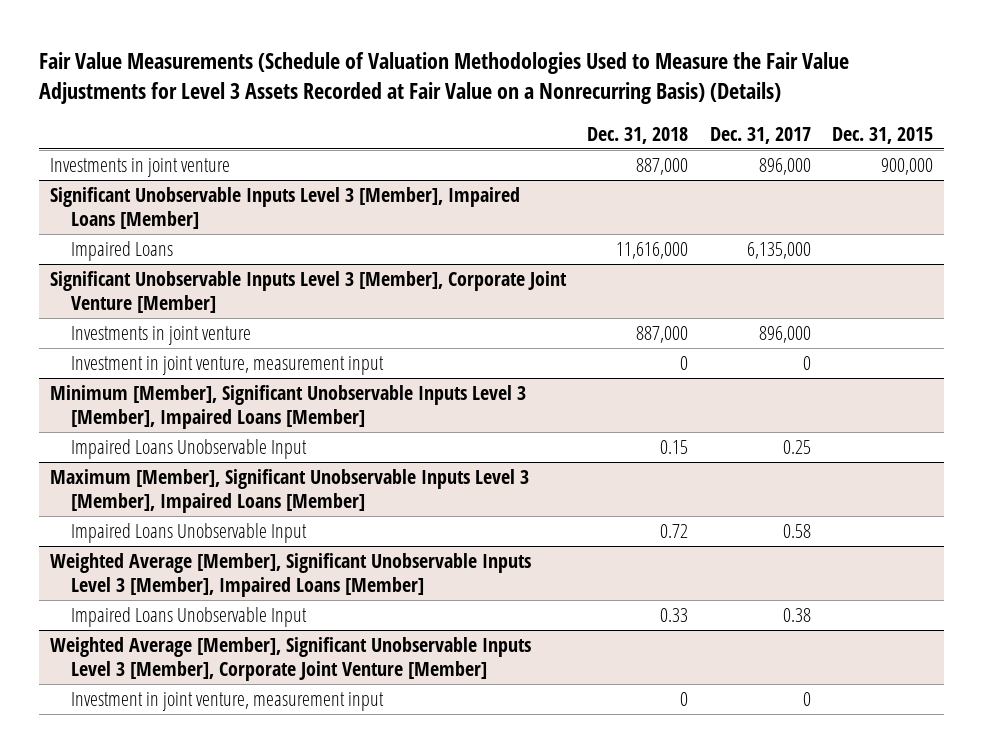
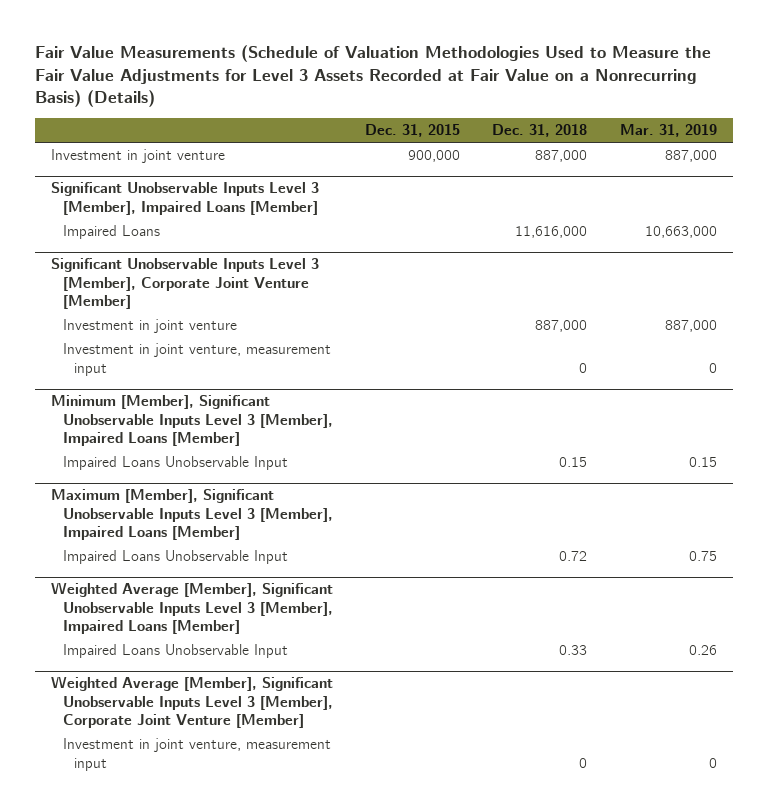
- | Dec. 31, 2018 | Dec. 31, 2017 | Dec. 31, 2015
+ | Dec. 31, 2015 | Dec. 31, 2018 | Mar. 31, 2019
- Investments in joint venture | 887,000 | 896,000 | 900,000
+ Investment in joint venture | 900,000 | 887,000 | 887,000
@ Significant Unobservable Inputs Level 3 [Member], Corporate Joint Venture [Member]
- Investments in joint venture | 887,000 | 896,000 |
+ Investment in joint venture | | 887,000 | 887,000

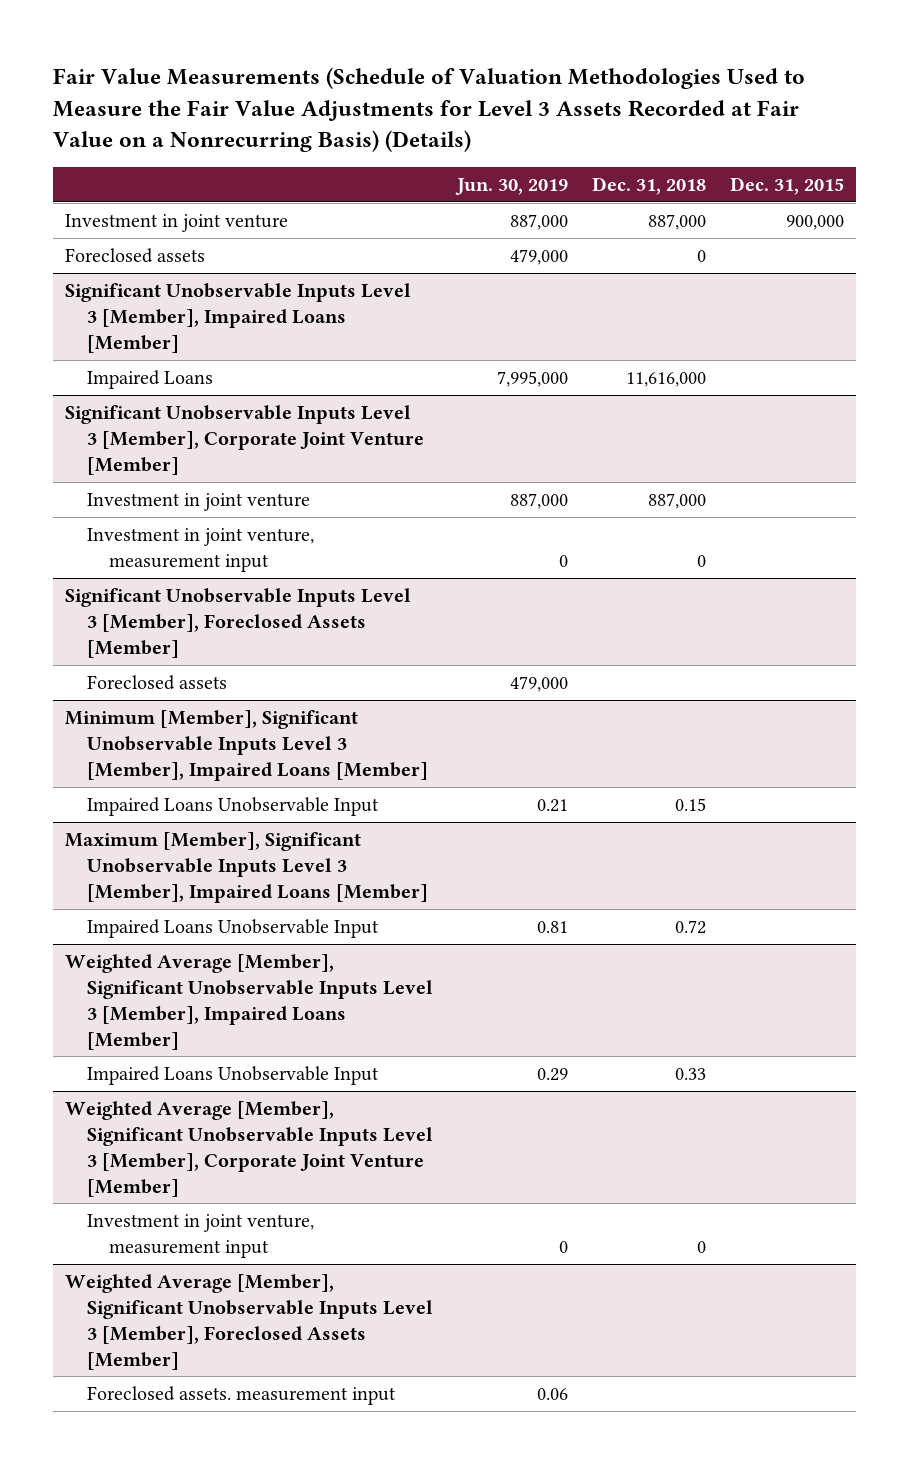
- | Dec. 31, 2015 | Dec. 31, 2018 | Mar. 31, 2019
+ | Jun. 30, 2019 | Dec. 31, 2018 | Dec. 31, 2015
+ Foreclosed assets | 479,000 | 0 |
+ Significant Unobservable Inputs Level 3 [Member], Foreclosed Assets [Member]
+ Foreclosed assets | 479,000 | |
+ Weighted Average [Member], Significant Unobservable Inputs Level 3 [Member], Foreclosed Assets [Member]
+ Foreclosed assets. measurement input | 0.06 | |

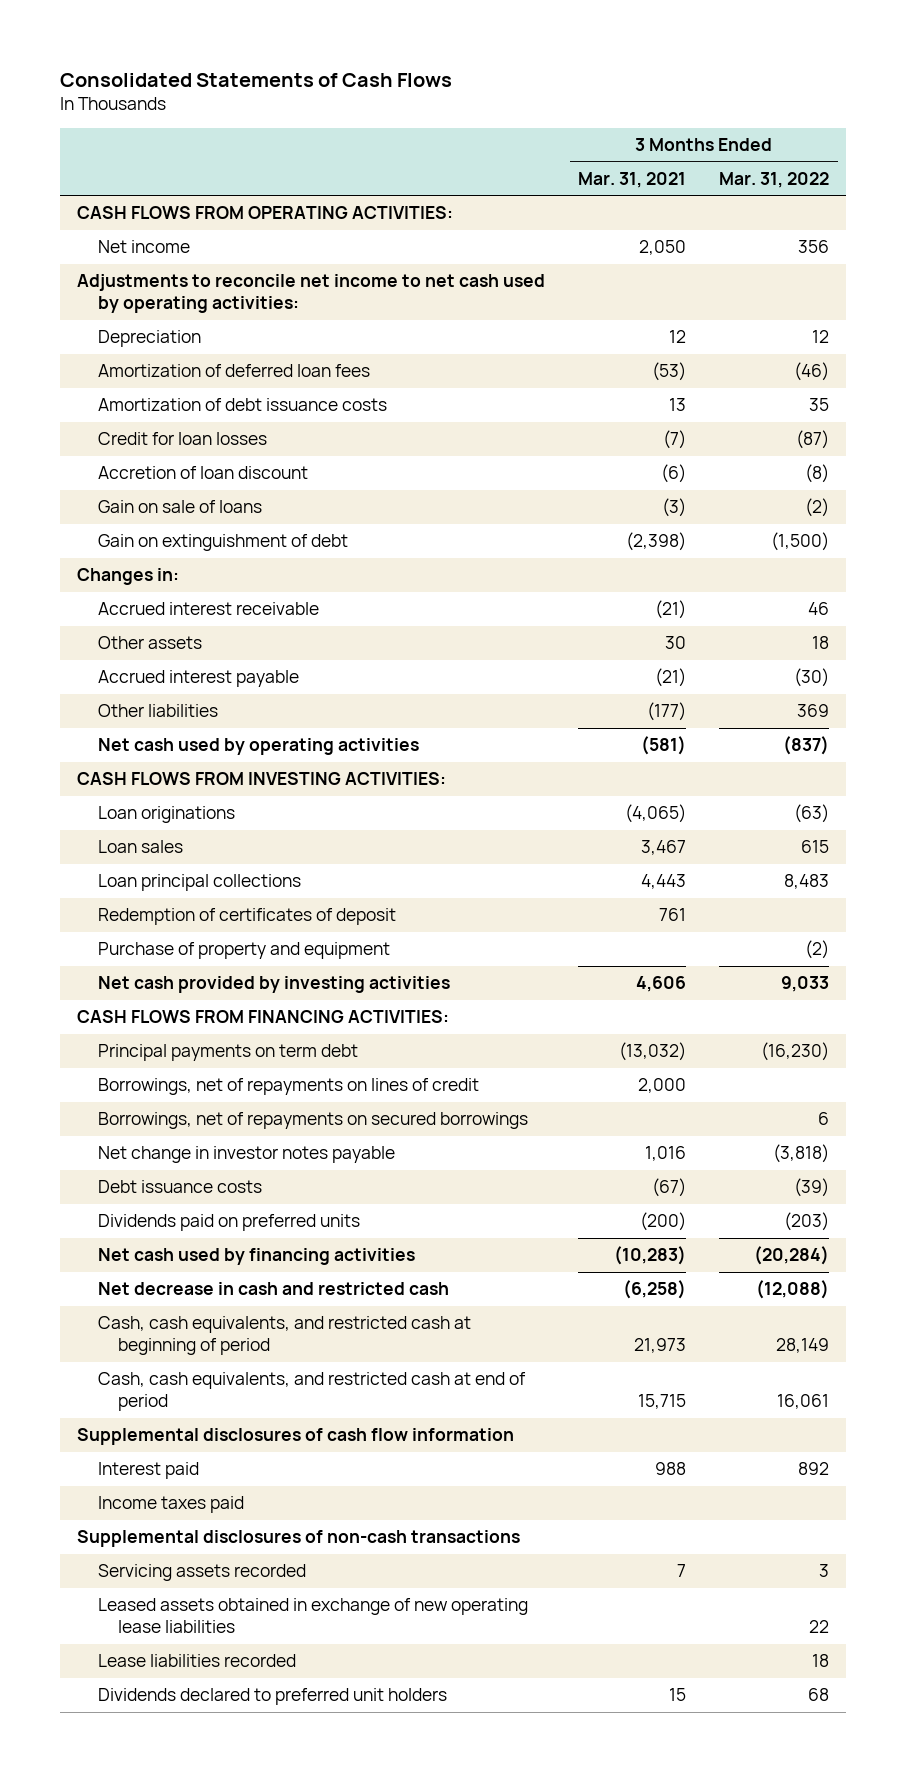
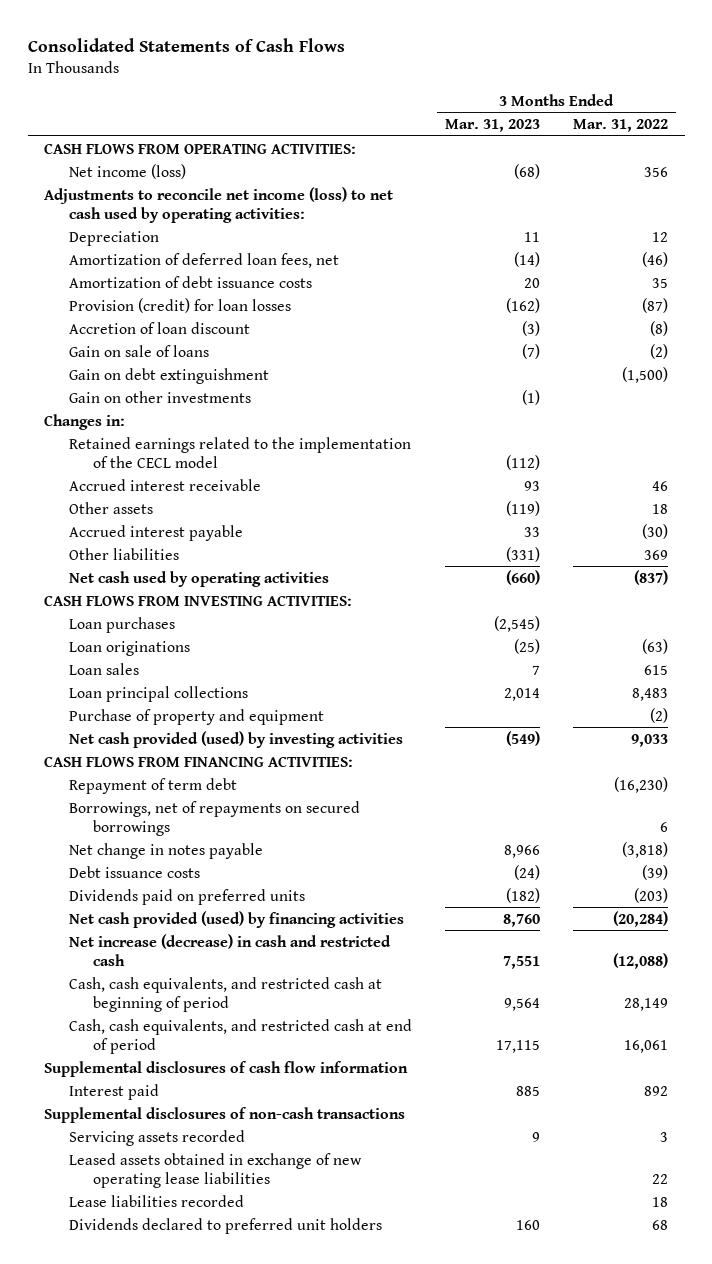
- | 3 Months Ended Mar. 31, 2021 | 3 Months Ended Mar. 31, 2022
+ | 3 Months Ended Mar. 31, 2023 | 3 Months Ended Mar. 31, 2022
- Net income | 2,050 | 356
- Adjustments to reconcile net income to net cash used by operating activities:
+ Net income (loss) | (68) | 356
+ Adjustments to reconcile net income (loss) to net cash used by operating activities:
- Amortization of deferred loan fees | (53) | (46)
+ Amortization of deferred loan fees, net | (14) | (46)
- Credit for loan losses | (7) | (87)
+ Provision (credit) for loan losses | (162) | (87)
- Gain on extinguishment of debt | (2,398) | (1,500)
+ Gain on debt extinguishment | | (1,500)
+ Gain on other investments | (1) |
+ Retained earnings related to the implementation of the CECL model | (112) |
+ Loan purchases | (2,545) |
- Redemption of certificates of deposit | 761 |
- Net cash provided by investing activities | 4,606 | 9,033
+ Net cash provided (used) by investing activities | (549) | 9,033
- Principal payments on term debt | (13,032) | (16,230)
- Borrowings, net of repayments on lines of credit | 2,000 |
+ Repayment of term debt | | (16,230)
- Net change in investor notes payable | 1,016 | (3,818)
+ Net change in notes payable | 8,966 | (3,818)
- Net cash used by financing activities | (10,283) | (20,284)
- Net decrease in cash and restricted cash | (6,258) | (12,088)
+ Net cash provided (used) by financing activities | 8,760 | (20,284)
+ Net increase (decrease) in cash and restricted cash | 7,551 | (12,088)
- Income taxes paid

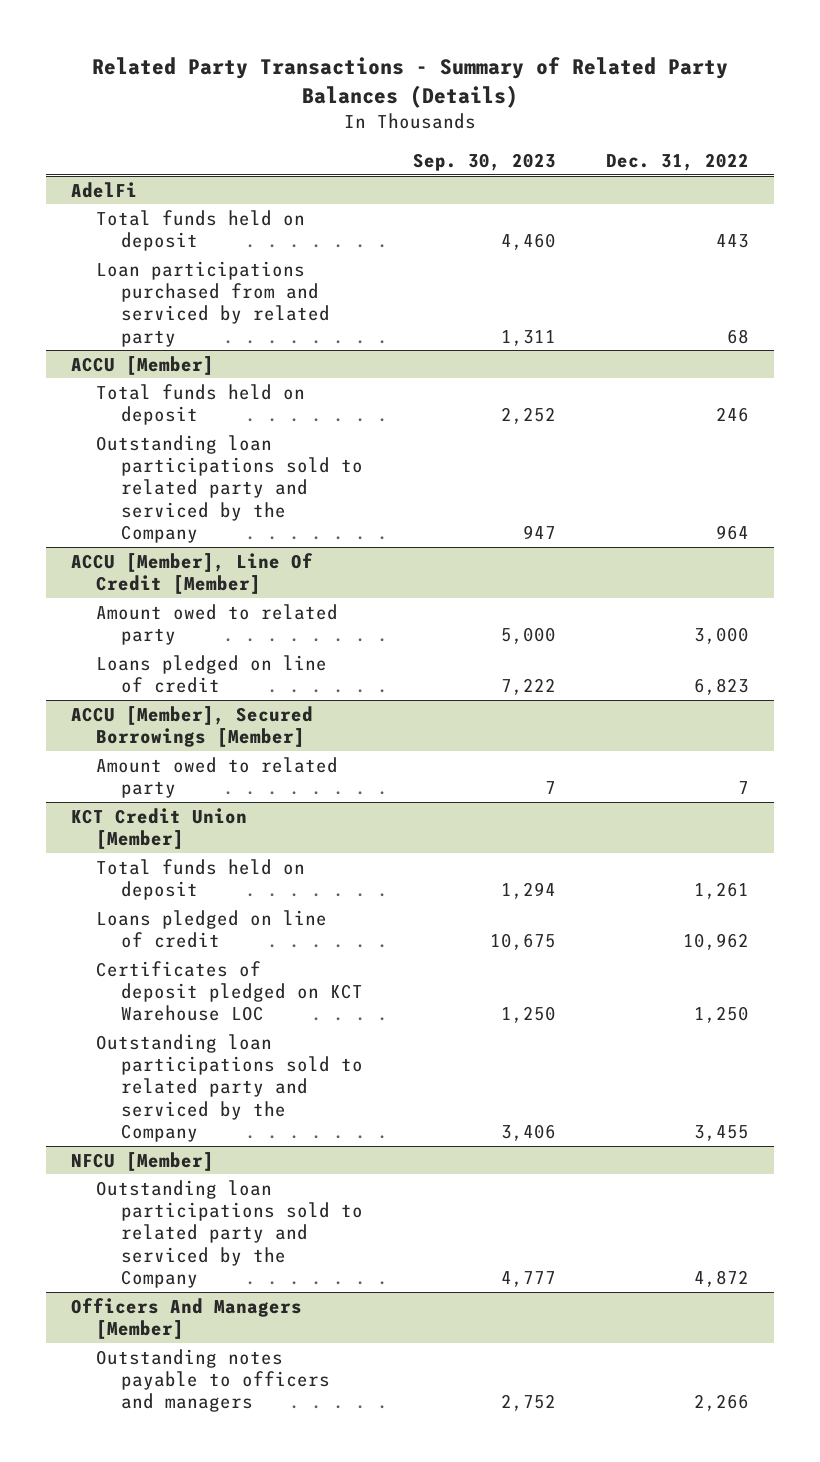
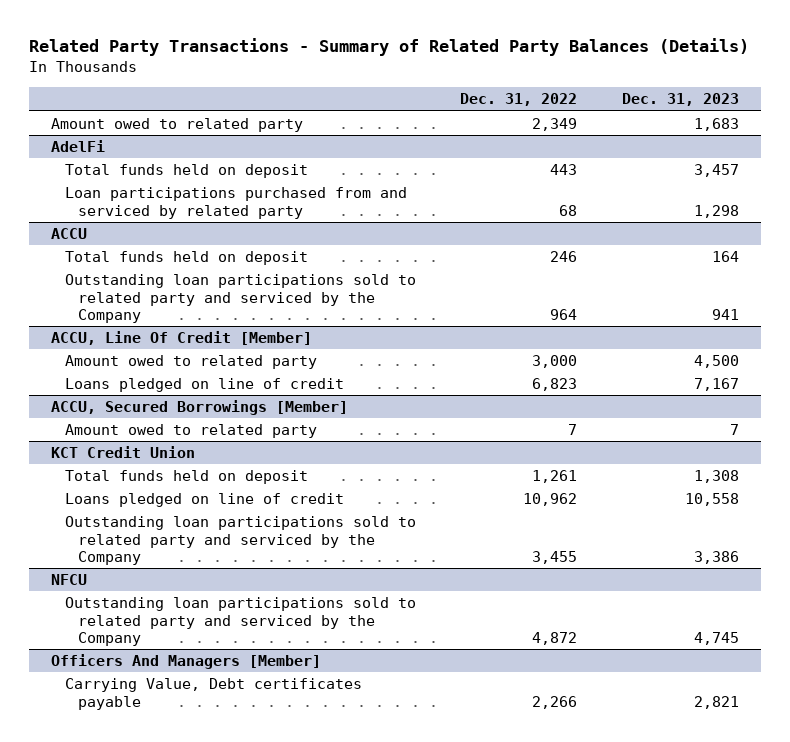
- | Sep. 30, 2023 | Dec. 31, 2022
+ | Dec. 31, 2022 | Dec. 31, 2023
+ Amount owed to related party | 2,349 | 1,683
- ACCU [Member]
+ ACCU
- ACCU [Member], Line Of Credit [Member]
+ ACCU, Line Of Credit [Member]
- ACCU [Member], Secured Borrowings [Member]
+ ACCU, Secured Borrowings [Member]
- KCT Credit Union [Member]
+ KCT Credit Union
- Certificates of deposit pledged on KCT Warehouse LOC | 1,250 | 1,250
- NFCU [Member]
+ NFCU
@ Officers And Managers [Member]
- Outstanding notes payable to officers and managers | 2,752 | 2,266
+ Carrying Value, Debt certificates payable | 2,266 | 2,821

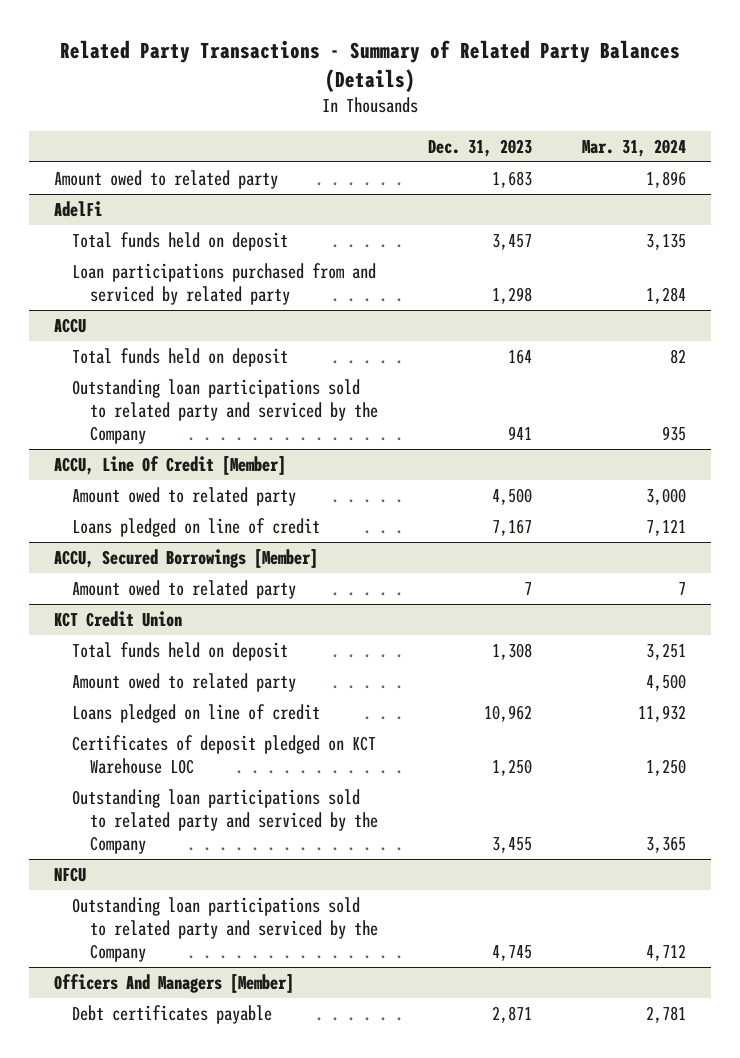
- | Dec. 31, 2022 | Dec. 31, 2023
+ | Dec. 31, 2023 | Mar. 31, 2024
@ KCT Credit Union
- Loans pledged on line of credit | 10,962 | 10,558
- Outstanding loan participations sold to related party and serviced by the Company | 3,455 | 3,386
+ Amount owed to related party | | 4,500
+ Loans pledged on line of credit | 10,962 | 11,932
+ Certificates of deposit pledged on KCT Warehouse LOC | 1,250 | 1,250
+ Outstanding loan participations sold to related party and serviced by the Company | 3,455 | 3,365
@ Officers And Managers [Member]
- Carrying Value, Debt certificates payable | 2,266 | 2,821
+ Debt certificates payable | 2,871 | 2,781

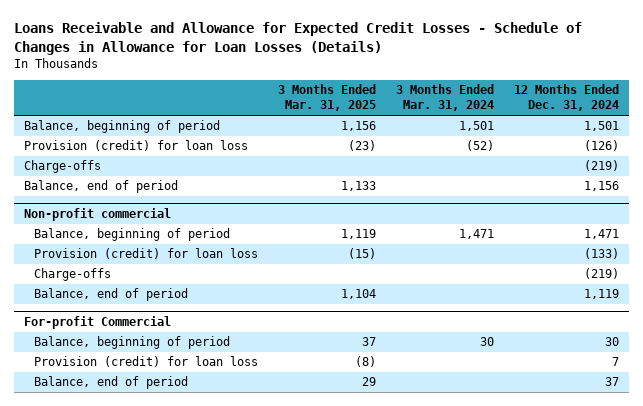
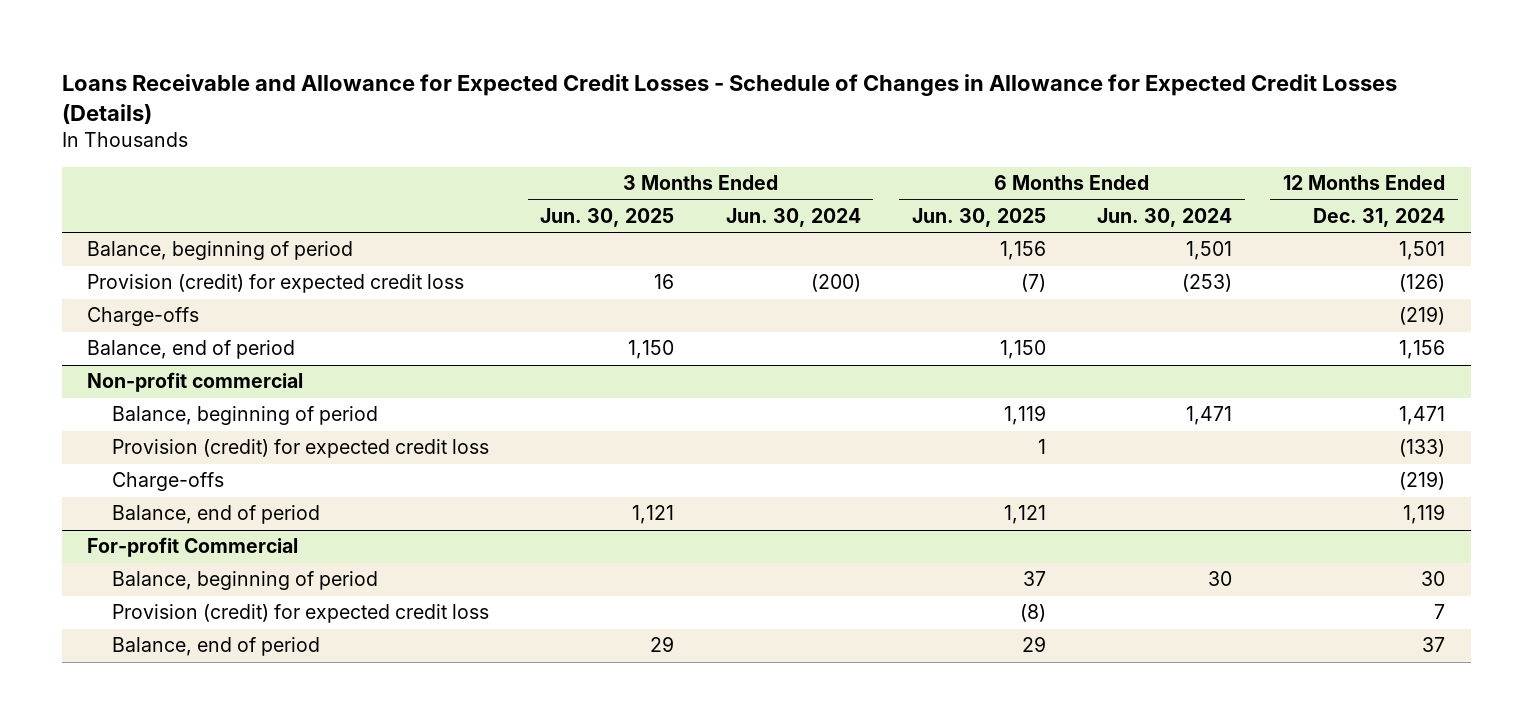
- Loans Receivable and Allowance for Expected Credit Losses - Schedule of Changes in Allowance for Loan Losses (Details)
+ Loans Receivable and Allowance for Expected Credit Losses - Schedule of Changes in Allowance for Expected Credit Losses (Details)
- | 3 Months Ended Mar. 31, 2025 | 3 Months Ended Mar. 31, 2024 | 12 Months Ended Dec. 31, 2024
+ | 3 Months Ended Jun. 30, 2025 | 3 Months Ended Jun. 30, 2024 | 6 Months Ended Jun. 30, 2025 | 6 Months Ended Jun. 30, 2024 | 12 Months Ended Dec. 31, 2024
- Provision (credit) for loan loss | (23) | (52) | (126)
+ Provision (credit) for expected credit loss | 16 | (200) | (7) | (253) | (126)
@ Non-profit commercial
- Provision (credit) for loan loss | (15) | | (133)
+ Provision (credit) for expected credit loss | | | 1 | | (133)
@ For-profit Commercial
- Provision (credit) for loan loss | (8) | | 7
+ Provision (credit) for expected credit loss | | | (8) | | 7

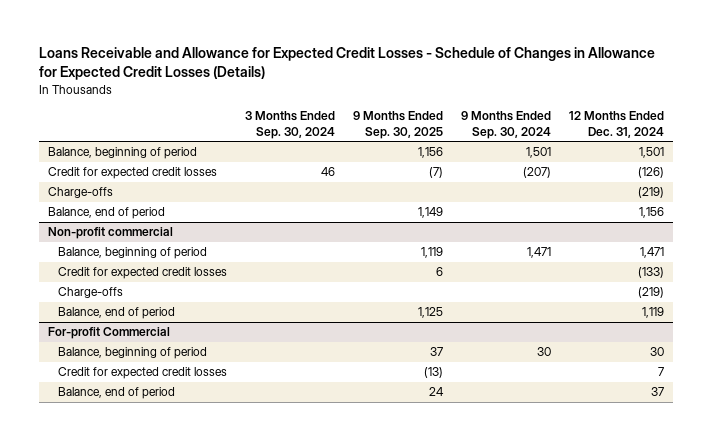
- | 3 Months Ended Jun. 30, 2025 | 3 Months Ended Jun. 30, 2024 | 6 Months Ended Jun. 30, 2025 | 6 Months Ended Jun. 30, 2024 | 12 Months Ended Dec. 31, 2024
+ | 3 Months Ended Sep. 30, 2024 | 9 Months Ended Sep. 30, 2025 | 9 Months Ended Sep. 30, 2024 | 12 Months Ended Dec. 31, 2024
- Provision (credit) for expected credit loss | 16 | (200) | (7) | (253) | (126)
+ Credit for expected credit losses | 46 | (7) | (207) | (126)
@ Non-profit commercial
- Provision (credit) for expected credit loss | | | 1 | | (133)
+ Credit for expected credit losses | | 6 | | (133)
@ For-profit Commercial
- Provision (credit) for expected credit loss | | | (8) | | 7
+ Credit for expected credit losses | | (13) | | 7

